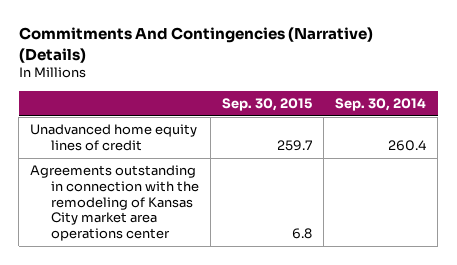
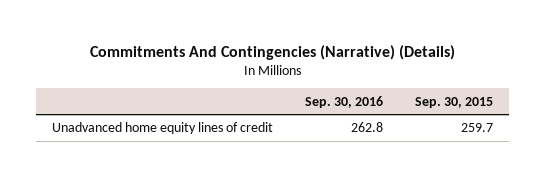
- | Sep. 30, 2015 | Sep. 30, 2014
+ | Sep. 30, 2016 | Sep. 30, 2015
- Agreements outstanding in connection with the remodeling of Kansas City market area operations center | 6.8 |

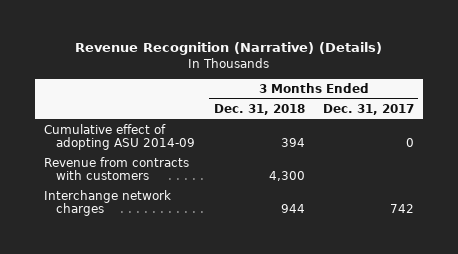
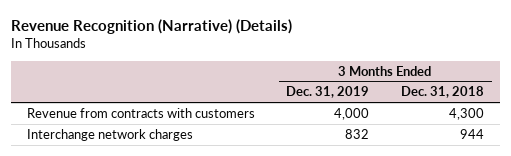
- | 3 Months Ended Dec. 31, 2018 | 3 Months Ended Dec. 31, 2017
+ | 3 Months Ended Dec. 31, 2019 | 3 Months Ended Dec. 31, 2018
- Cumulative effect of adopting ASU 2014-09 | 394 | 0

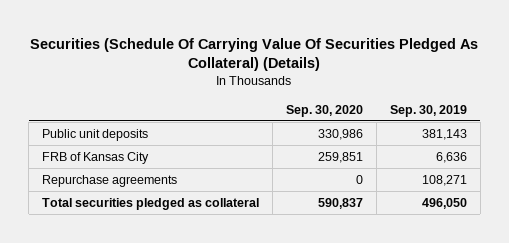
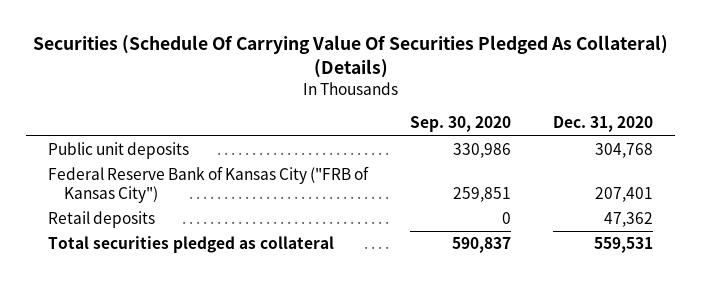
- | Sep. 30, 2020 | Sep. 30, 2019
+ | Sep. 30, 2020 | Dec. 31, 2020
- FRB of Kansas City | 259,851 | 6,636
- Repurchase agreements | 0 | 108,271
+ Federal Reserve Bank of Kansas City ("FRB of Kansas City") | 259,851 | 207,401
+ Retail deposits | 0 | 47,362

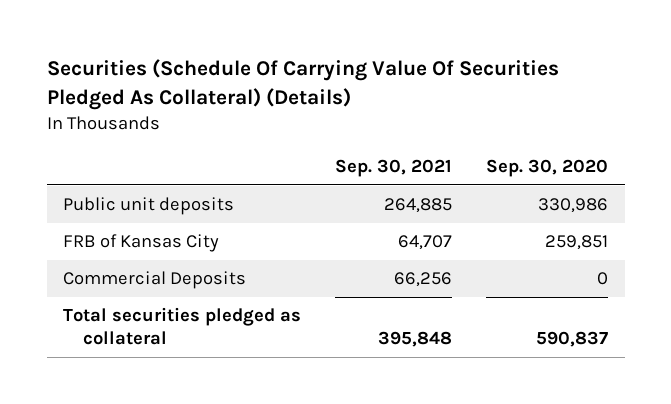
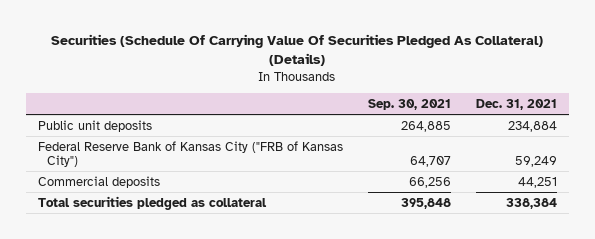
- | Sep. 30, 2021 | Sep. 30, 2020
+ | Sep. 30, 2021 | Dec. 31, 2021
- FRB of Kansas City | 64,707 | 259,851
- Commercial Deposits | 66,256 | 0
+ Federal Reserve Bank of Kansas City ("FRB of Kansas City") | 64,707 | 59,249
+ Commercial deposits | 66,256 | 44,251

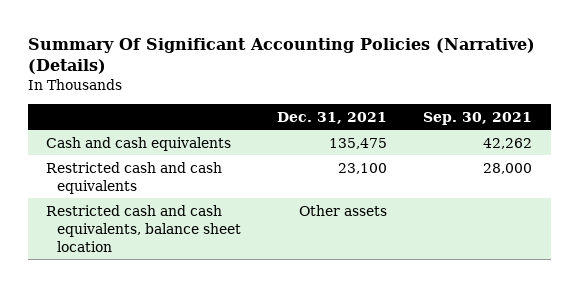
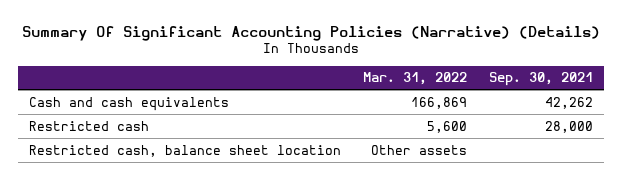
- | Dec. 31, 2021 | Sep. 30, 2021
+ | Mar. 31, 2022 | Sep. 30, 2021
- Restricted cash and cash equivalents | 23,100 | 28,000
- Restricted cash and cash equivalents, balance sheet location | Other assets |
+ Restricted cash | 5,600 | 28,000
+ Restricted cash, balance sheet location | Other assets |

